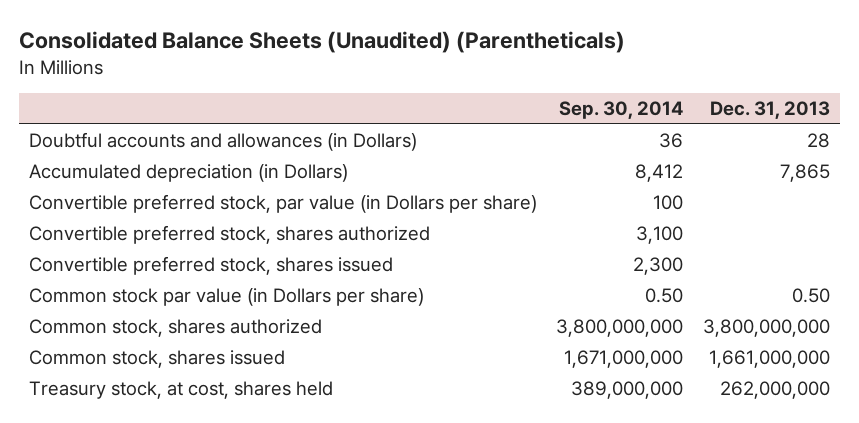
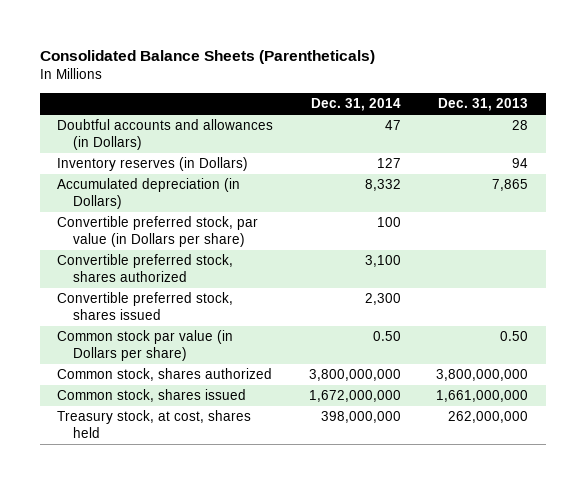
- Consolidated Balance Sheets (Unaudited) (Parentheticals)
+ Consolidated Balance Sheets (Parentheticals)
- | Sep. 30, 2014 | Dec. 31, 2013
+ | Dec. 31, 2014 | Dec. 31, 2013
+ Inventory reserves (in Dollars) | 127 | 94

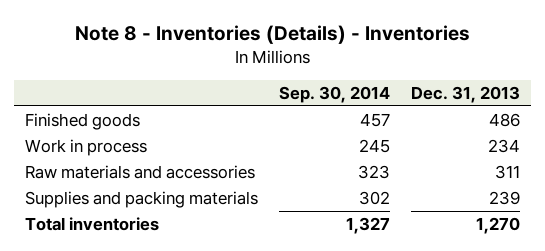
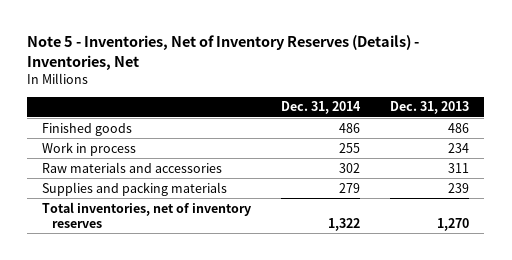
- Note 8 - Inventories (Details) - Inventories
+ Note 5 - Inventories, Net of Inventory Reserves (Details) - Inventories, Net
- | Sep. 30, 2014 | Dec. 31, 2013
+ | Dec. 31, 2014 | Dec. 31, 2013
- Total inventories | 1,327 | 1,270
+ Total inventories, net of inventory reserves | 1,322 | 1,270

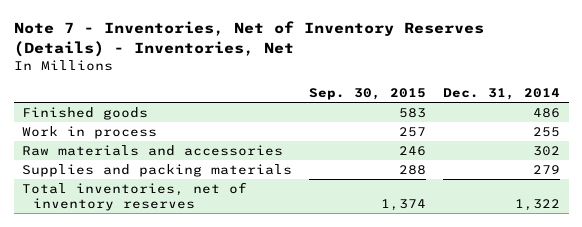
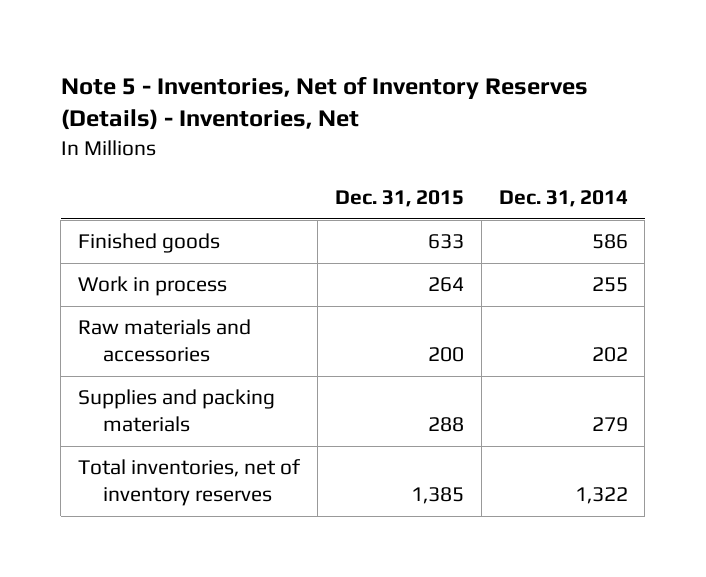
- Note 7 - Inventories, Net of Inventory Reserves (Details) - Inventories, Net
+ Note 5 - Inventories, Net of Inventory Reserves (Details) - Inventories, Net
- | Sep. 30, 2015 | Dec. 31, 2014
+ | Dec. 31, 2015 | Dec. 31, 2014
- Finished goods | 583 | 486
+ Finished goods | 633 | 586
- Raw materials and accessories | 246 | 302
+ Raw materials and accessories | 200 | 202

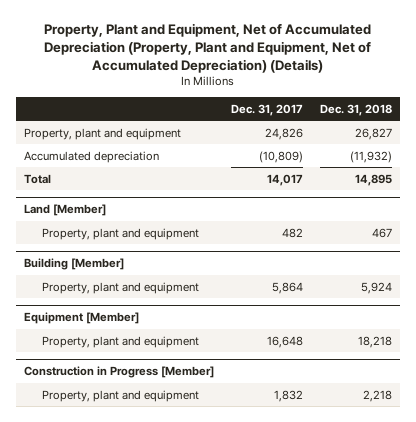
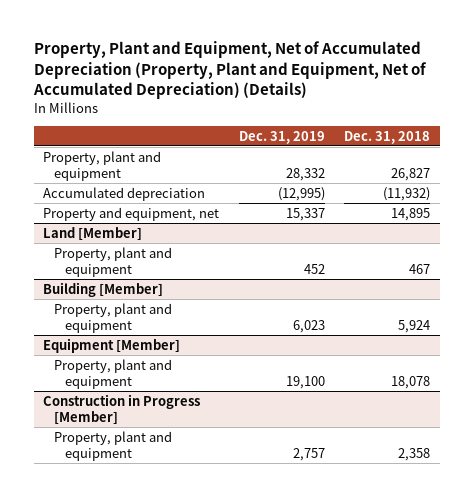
- | Dec. 31, 2017 | Dec. 31, 2018
+ | Dec. 31, 2019 | Dec. 31, 2018
- Total | 14,017 | 14,895
+ Property and equipment, net | 15,337 | 14,895
@ Equipment [Member]
- Property, plant and equipment | 16,648 | 18,218
+ Property, plant and equipment | 19,100 | 18,078
@ Construction in Progress [Member]
- Property, plant and equipment | 1,832 | 2,218
+ Property, plant and equipment | 2,757 | 2,358

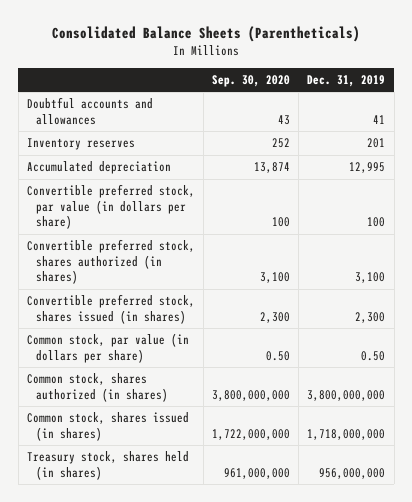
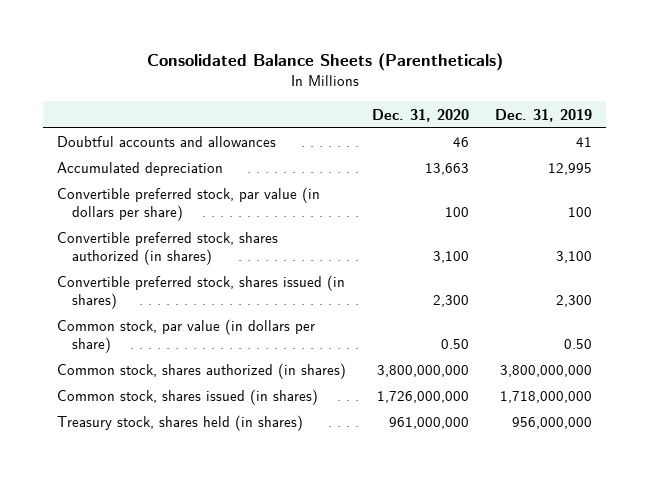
- | Sep. 30, 2020 | Dec. 31, 2019
+ | Dec. 31, 2020 | Dec. 31, 2019
- Inventory reserves | 252 | 201

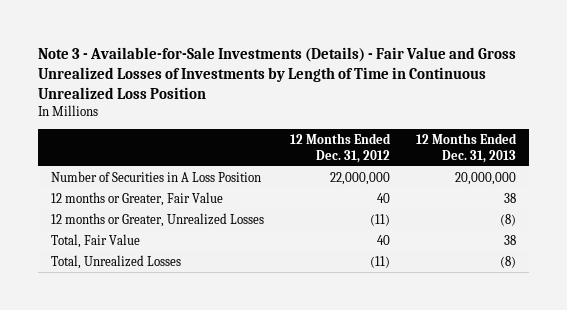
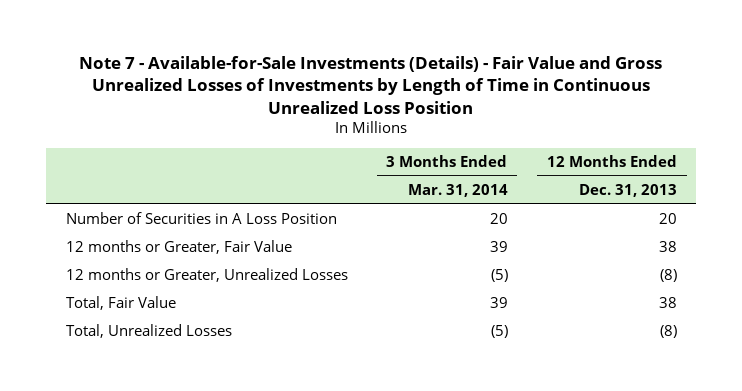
- Note 3 - Available-for-Sale Investments (Details) - Fair Value and Gross Unrealized Losses of Investments by Length of Time in Continuous Unrealized Loss Position
+ Note 7 - Available-for-Sale Investments (Details) - Fair Value and Gross Unrealized Losses of Investments by Length of Time in Continuous Unrealized Loss Position
- | 12 Months Ended Dec. 31, 2012 | 12 Months Ended Dec. 31, 2013
+ | 3 Months Ended Mar. 31, 2014 | 12 Months Ended Dec. 31, 2013
- Number of Securities in A Loss Position | 22,000,000 | 20,000,000
+ Number of Securities in A Loss Position | 20 | 20

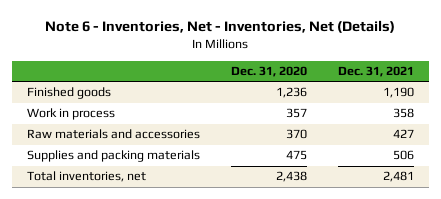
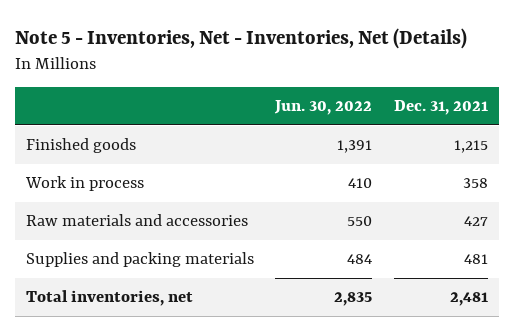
- Note 6 - Inventories, Net - Inventories, Net (Details)
+ Note 5 - Inventories, Net - Inventories, Net (Details)
- | Dec. 31, 2020 | Dec. 31, 2021
+ | Jun. 30, 2022 | Dec. 31, 2021
- Finished goods | 1,236 | 1,190
+ Finished goods | 1,391 | 1,215
- Supplies and packing materials | 475 | 506
+ Supplies and packing materials | 484 | 481

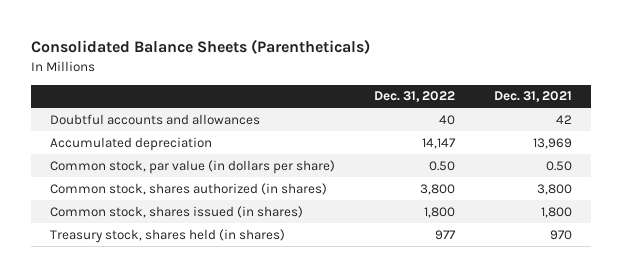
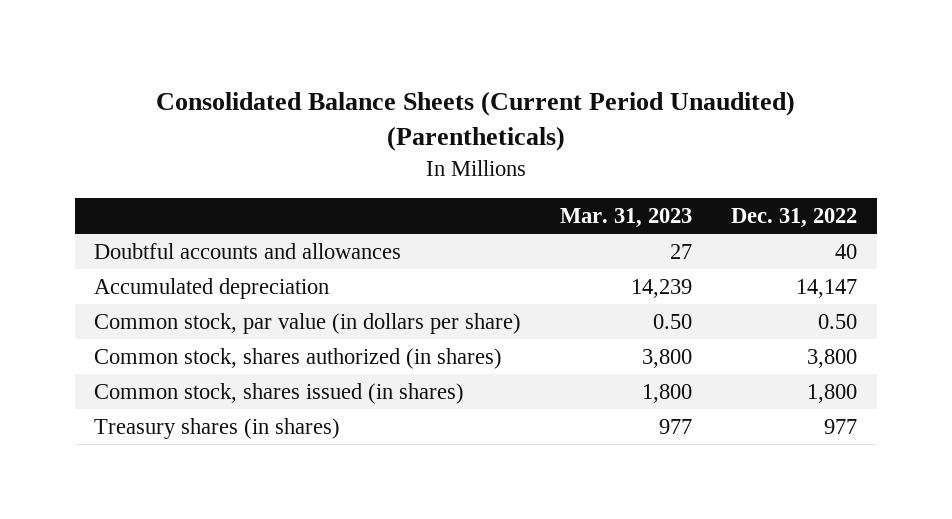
- Consolidated Balance Sheets (Parentheticals)
+ Consolidated Balance Sheets (Current Period Unaudited) (Parentheticals)
- | Dec. 31, 2022 | Dec. 31, 2021
+ | Mar. 31, 2023 | Dec. 31, 2022
- Treasury stock, shares held (in shares) | 977 | 970
+ Treasury shares (in shares) | 977 | 977

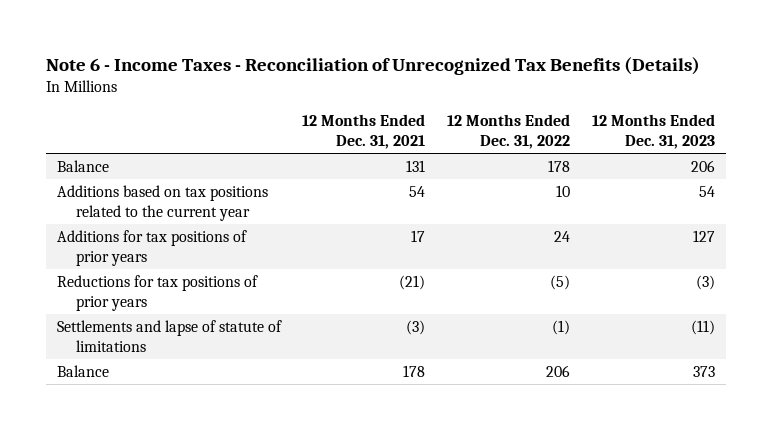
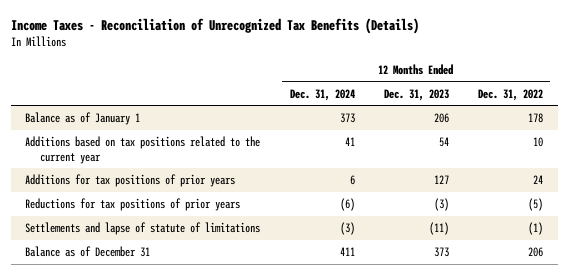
- Note 6 - Income Taxes - Reconciliation of Unrecognized Tax Benefits (Details)
+ Income Taxes - Reconciliation of Unrecognized Tax Benefits (Details)
- | 12 Months Ended Dec. 31, 2021 | 12 Months Ended Dec. 31, 2022 | 12 Months Ended Dec. 31, 2023
+ | 12 Months Ended Dec. 31, 2024 | 12 Months Ended Dec. 31, 2023 | 12 Months Ended Dec. 31, 2022
- Balance | 131 | 178 | 206
+ Balance as of January 1 | 373 | 206 | 178
- Balance | 178 | 206 | 373
+ Balance as of December 31 | 411 | 373 | 206

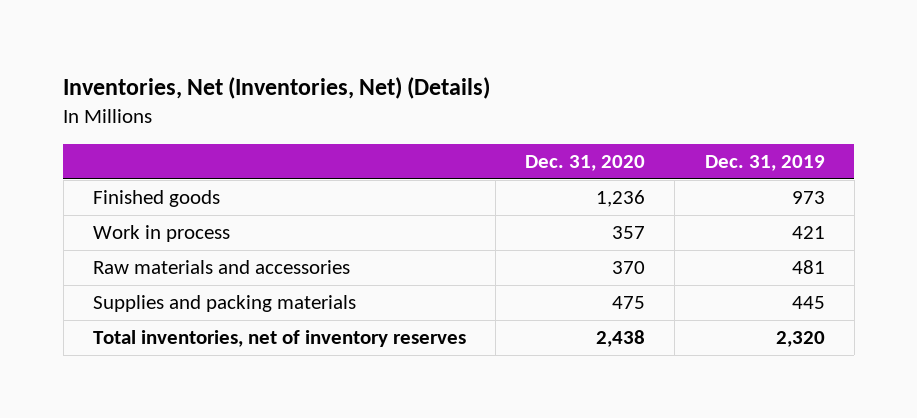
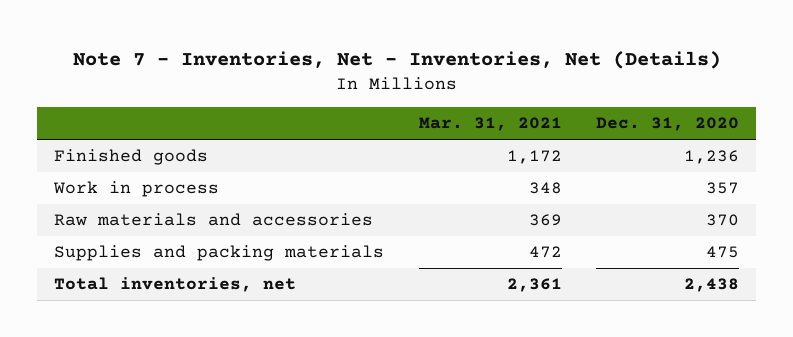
- Inventories, Net (Inventories, Net) (Details)
+ Note 7 - Inventories, Net - Inventories, Net (Details)
- | Dec. 31, 2020 | Dec. 31, 2019
+ | Mar. 31, 2021 | Dec. 31, 2020
- Total inventories, net of inventory reserves | 2,438 | 2,320
+ Total inventories, net | 2,361 | 2,438

